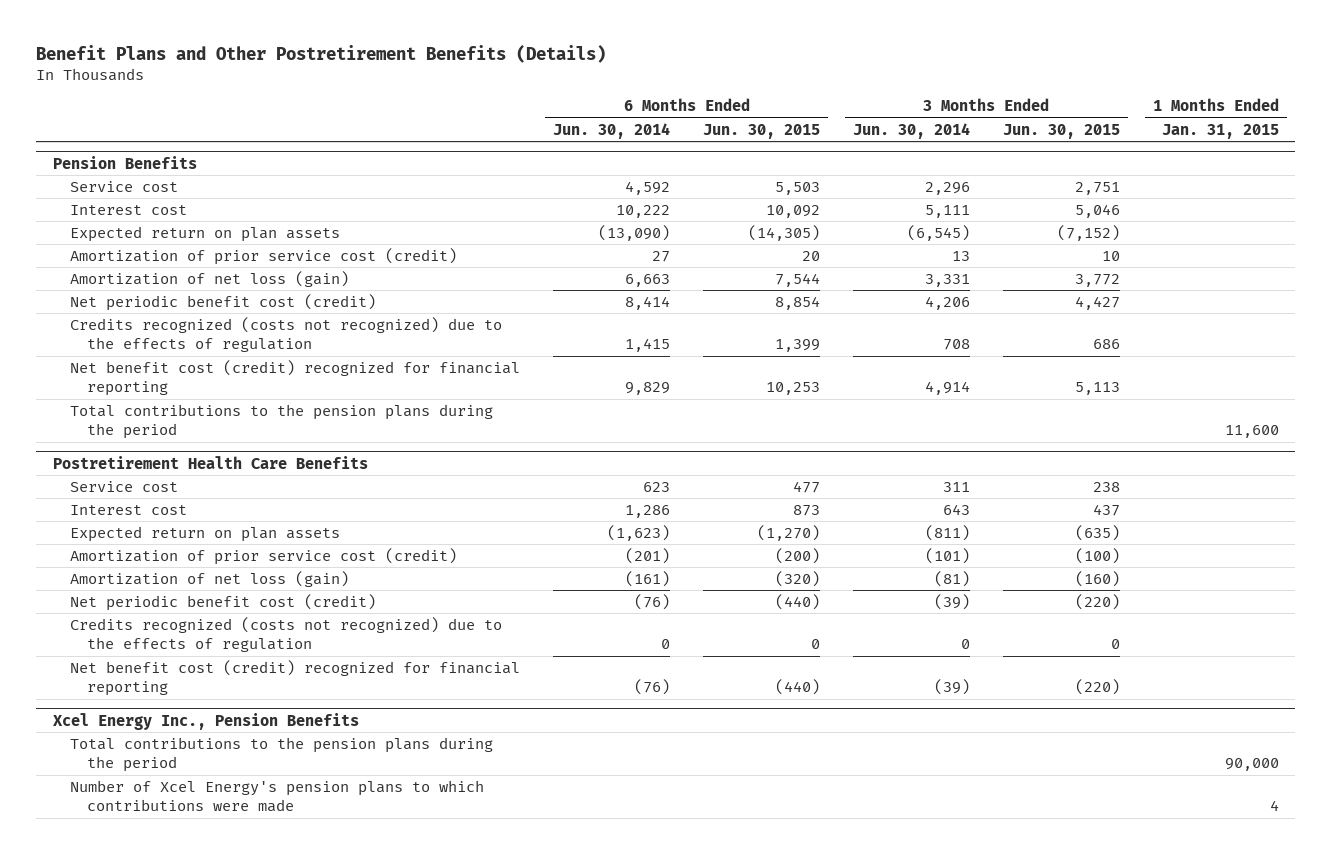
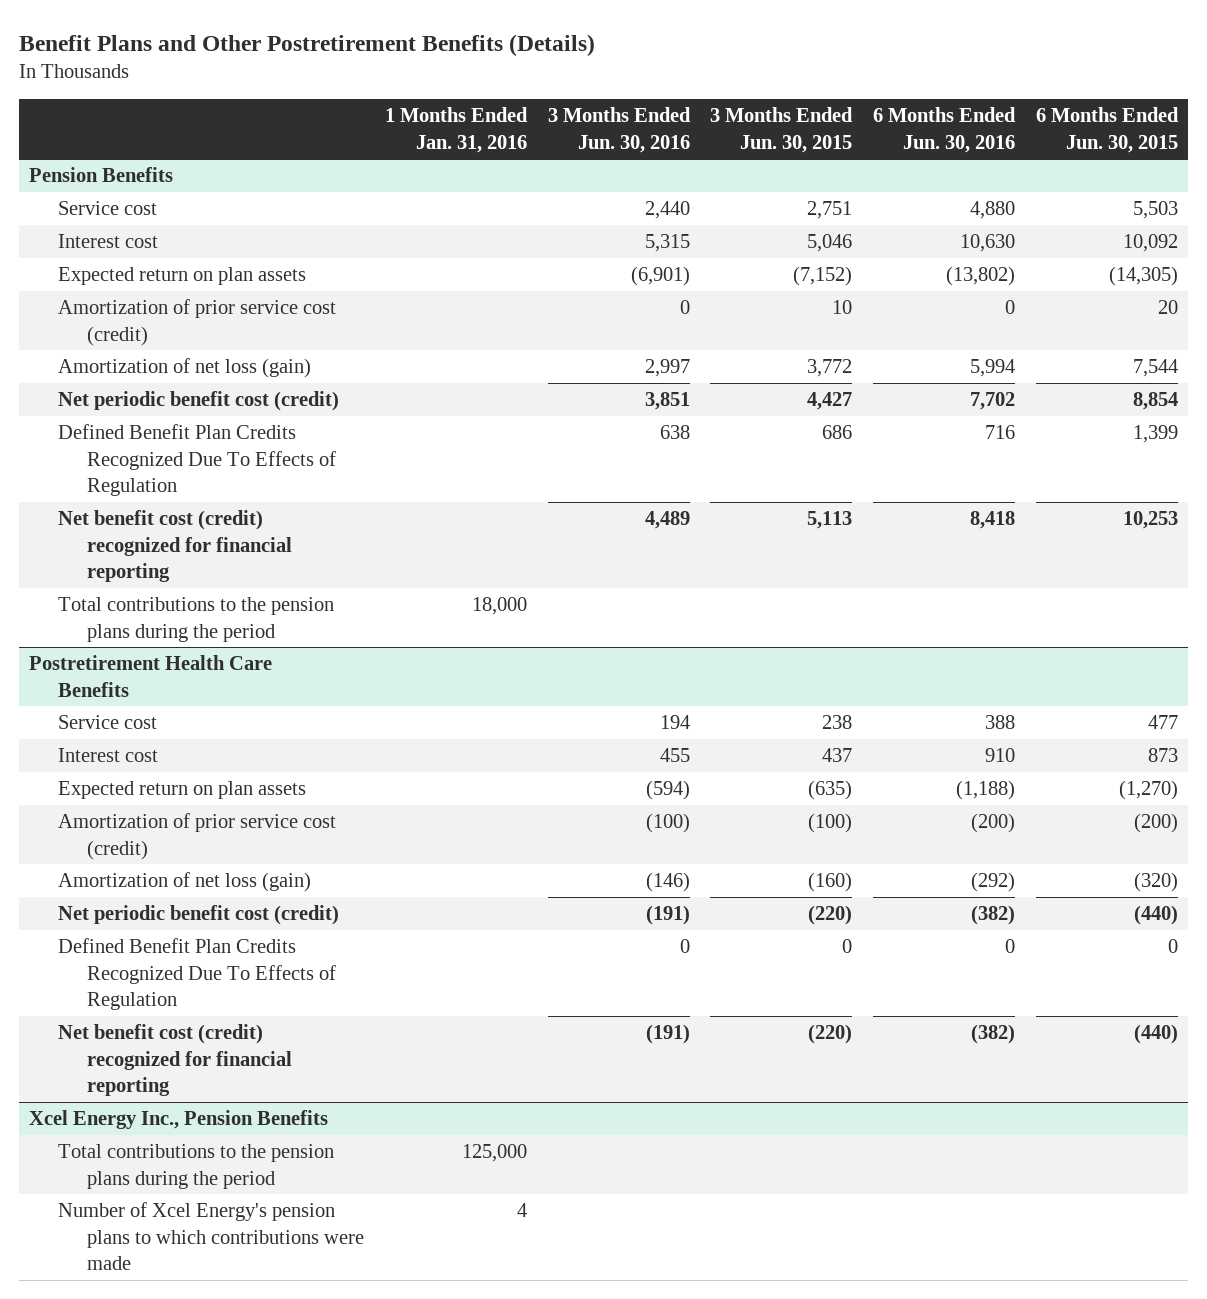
- | 6 Months Ended Jun. 30, 2014 | 6 Months Ended Jun. 30, 2015 | 3 Months Ended Jun. 30, 2014 | 3 Months Ended Jun. 30, 2015 | 1 Months Ended Jan. 31, 2015
+ | 1 Months Ended Jan. 31, 2016 | 3 Months Ended Jun. 30, 2016 | 3 Months Ended Jun. 30, 2015 | 6 Months Ended Jun. 30, 2016 | 6 Months Ended Jun. 30, 2015
@ Pension Benefits
- Credits recognized (costs not recognized) due to the effects of regulation | 1,415 | 1,399 | 708 | 686 |
+ Defined Benefit Plan Credits Recognized Due To Effects of Regulation | | 638 | 686 | 716 | 1,399
@ Postretirement Health Care Benefits
- Credits recognized (costs not recognized) due to the effects of regulation | 0 | 0 | 0 | 0 |
+ Defined Benefit Plan Credits Recognized Due To Effects of Regulation | | 0 | 0 | 0 | 0

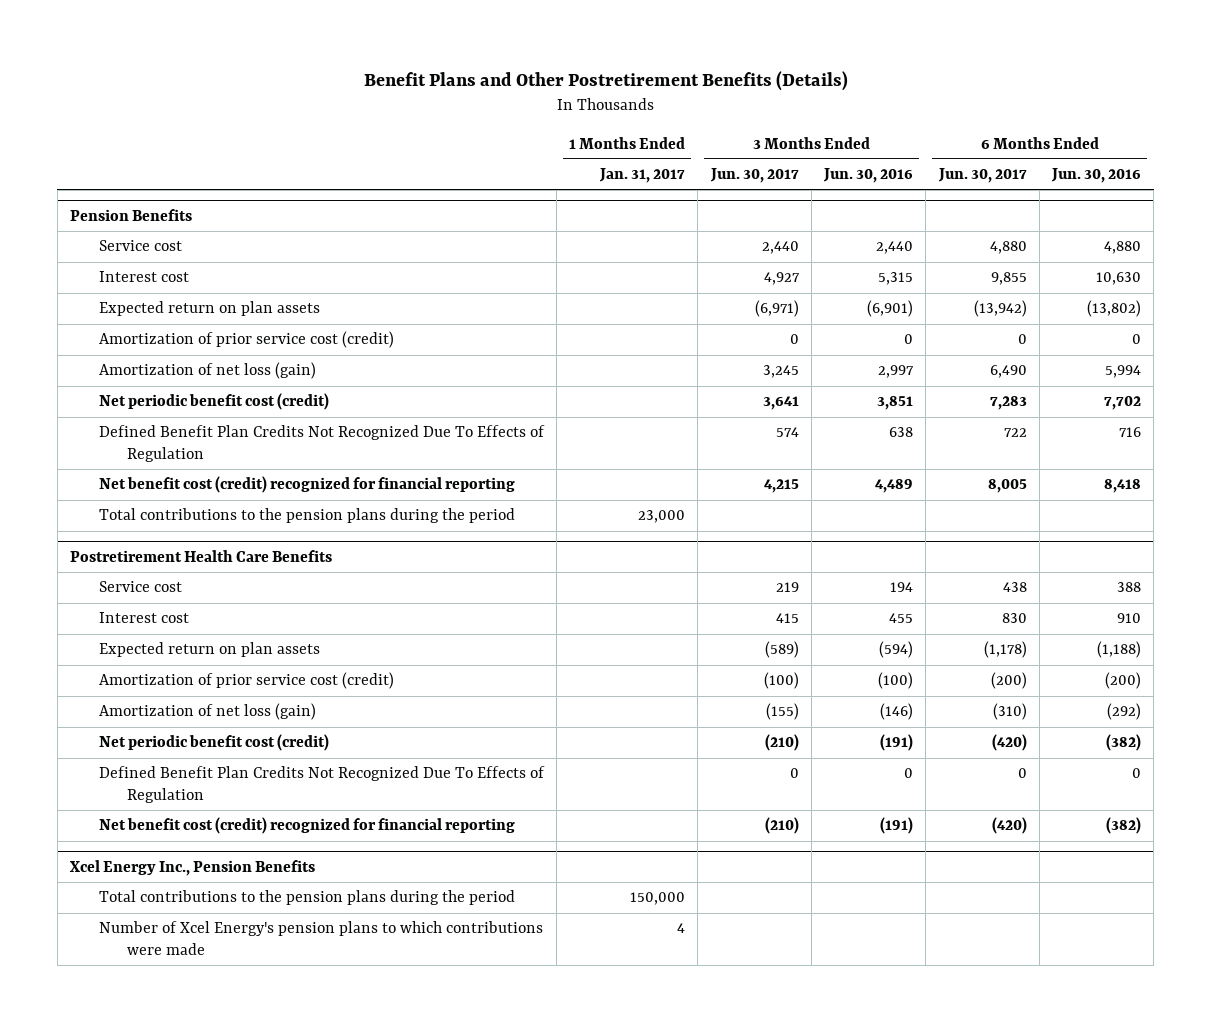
- | 1 Months Ended Jan. 31, 2016 | 3 Months Ended Jun. 30, 2016 | 3 Months Ended Jun. 30, 2015 | 6 Months Ended Jun. 30, 2016 | 6 Months Ended Jun. 30, 2015
+ | 1 Months Ended Jan. 31, 2017 | 3 Months Ended Jun. 30, 2017 | 3 Months Ended Jun. 30, 2016 | 6 Months Ended Jun. 30, 2017 | 6 Months Ended Jun. 30, 2016
@ Pension Benefits
- Defined Benefit Plan Credits Recognized Due To Effects of Regulation | | 638 | 686 | 716 | 1,399
+ Defined Benefit Plan Credits Not Recognized Due To Effects of Regulation | | 574 | 638 | 722 | 716
@ Postretirement Health Care Benefits
- Defined Benefit Plan Credits Recognized Due To Effects of Regulation | | 0 | 0 | 0 | 0
+ Defined Benefit Plan Credits Not Recognized Due To Effects of Regulation | | 0 | 0 | 0 | 0

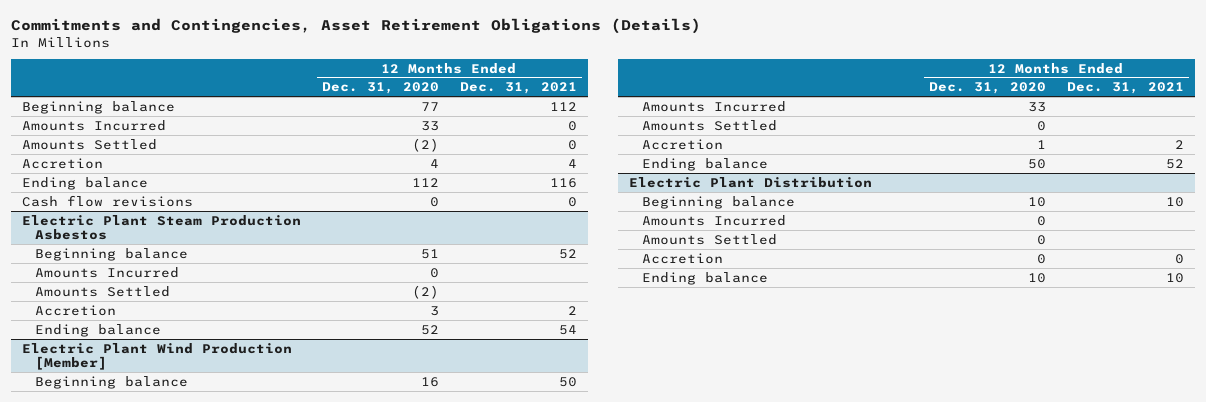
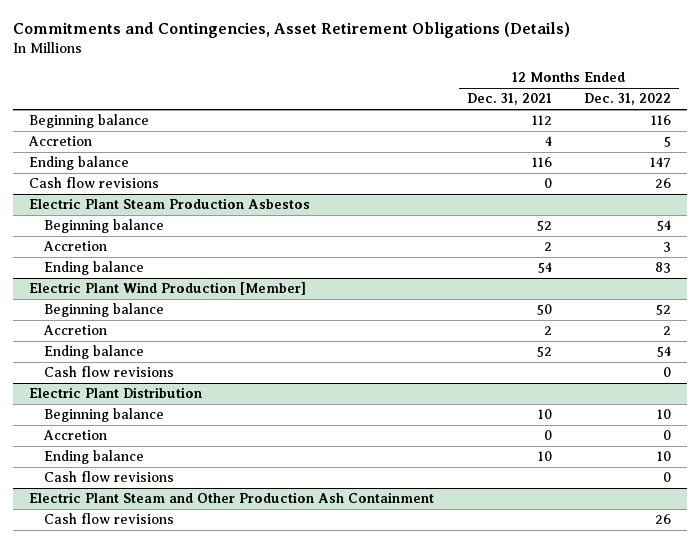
- | 12 Months Ended Dec. 31, 2020 | 12 Months Ended Dec. 31, 2021
+ | 12 Months Ended Dec. 31, 2021 | 12 Months Ended Dec. 31, 2022
- Amounts Incurred | 33 | 0
- Amounts Settled | (2) | 0
@ Electric Plant Steam Production Asbestos
- Amounts Incurred | 0 |
- Amounts Settled | (2) |
@ Electric Plant Wind Production [Member]
- Amounts Incurred | 33 |
- Amounts Settled | 0 |
+ Cash flow revisions | | 0
@ Electric Plant Distribution
- Amounts Incurred | 0 |
- Amounts Settled | 0 |
+ Cash flow revisions | | 0
+ Electric Plant Steam and Other Production Ash Containment
+ Cash flow revisions | | 26

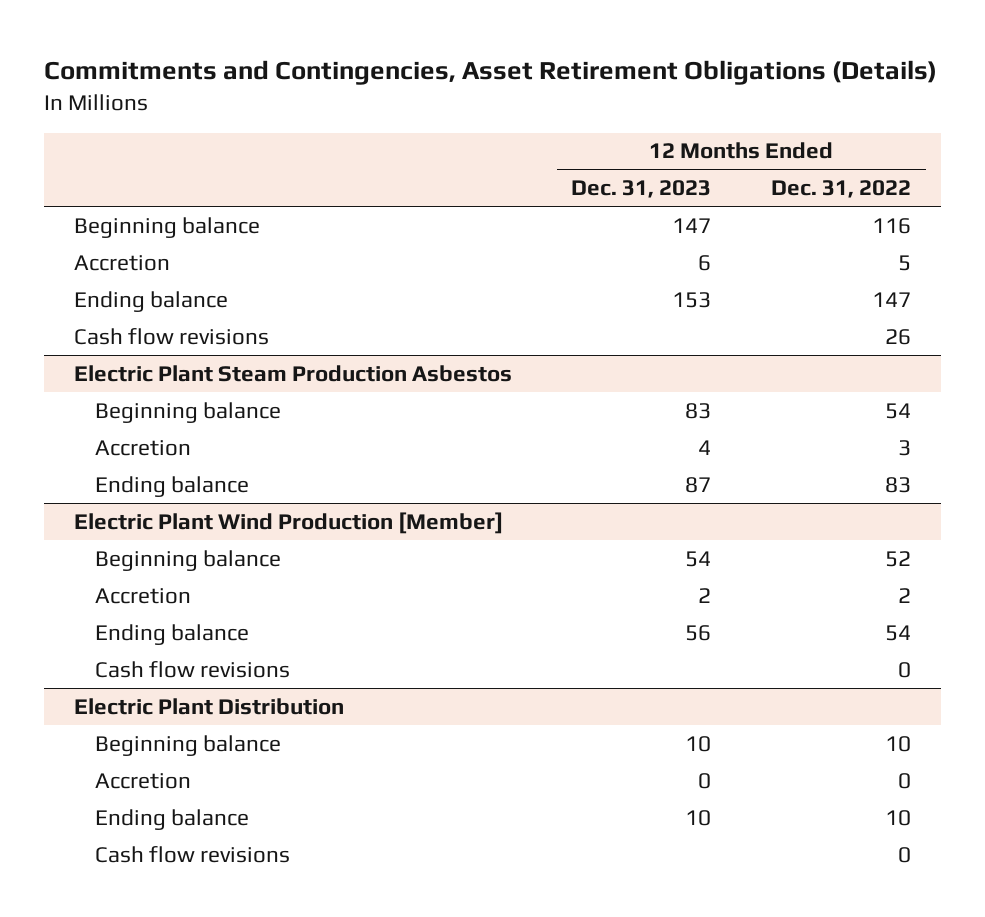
- | 12 Months Ended Dec. 31, 2021 | 12 Months Ended Dec. 31, 2022
+ | 12 Months Ended Dec. 31, 2023 | 12 Months Ended Dec. 31, 2022
- Electric Plant Steam and Other Production Ash Containment
- Cash flow revisions | | 26

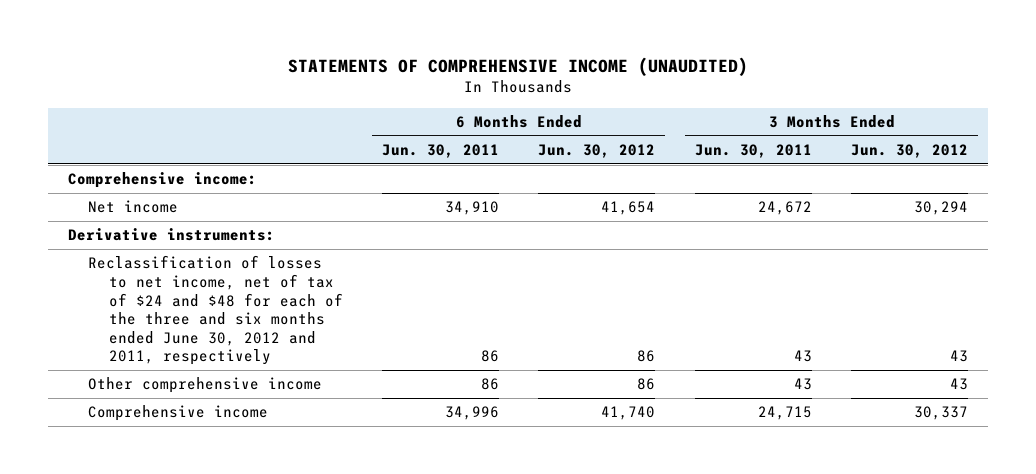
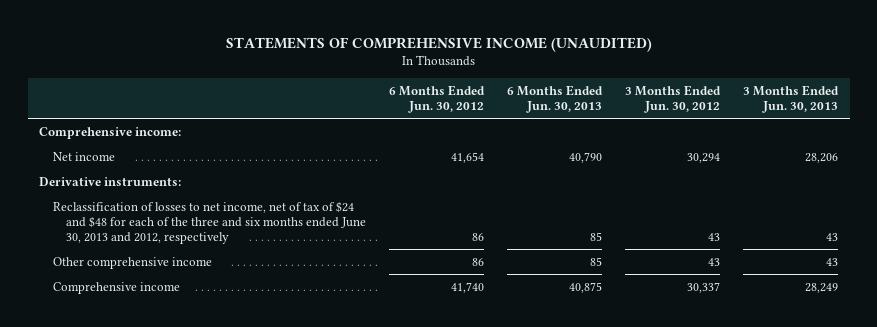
- | 6 Months Ended Jun. 30, 2011 | 6 Months Ended Jun. 30, 2012 | 3 Months Ended Jun. 30, 2011 | 3 Months Ended Jun. 30, 2012
+ | 6 Months Ended Jun. 30, 2012 | 6 Months Ended Jun. 30, 2013 | 3 Months Ended Jun. 30, 2012 | 3 Months Ended Jun. 30, 2013
- Reclassification of losses to net income, net of tax of $24 and $48 for each of the three and six months ended June 30, 2012 and 2011, respectively | 86 | 86 | 43 | 43
+ Reclassification of losses to net income, net of tax of $24 and $48 for each of the three and six months ended June 30, 2013 and 2012, respectively | 86 | 85 | 43 | 43

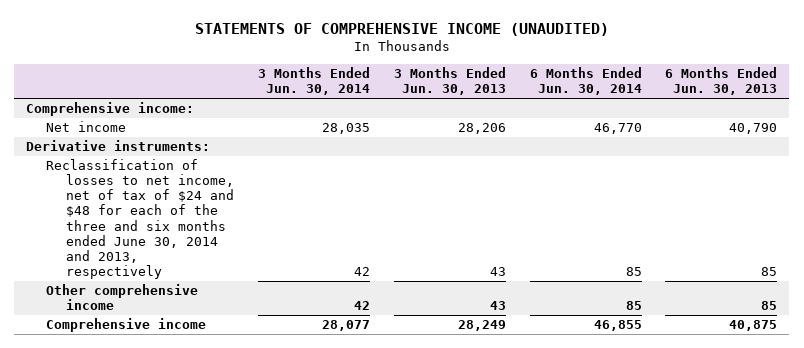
- | 6 Months Ended Jun. 30, 2012 | 6 Months Ended Jun. 30, 2013 | 3 Months Ended Jun. 30, 2012 | 3 Months Ended Jun. 30, 2013
+ | 3 Months Ended Jun. 30, 2014 | 3 Months Ended Jun. 30, 2013 | 6 Months Ended Jun. 30, 2014 | 6 Months Ended Jun. 30, 2013
- Reclassification of losses to net income, net of tax of $24 and $48 for each of the three and six months ended June 30, 2013 and 2012, respectively | 86 | 85 | 43 | 43
+ Reclassification of losses to net income, net of tax of $24 and $48 for each of the three and six months ended June 30, 2014 and 2013, respectively | 42 | 43 | 85 | 85

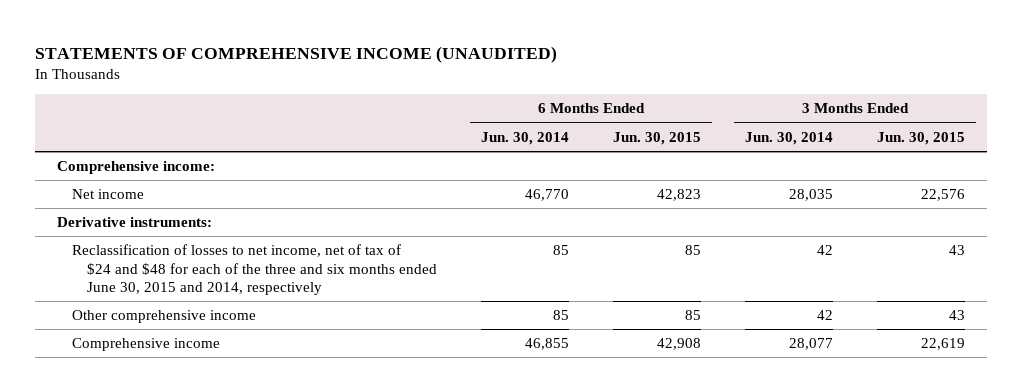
- | 3 Months Ended Jun. 30, 2014 | 3 Months Ended Jun. 30, 2013 | 6 Months Ended Jun. 30, 2014 | 6 Months Ended Jun. 30, 2013
+ | 6 Months Ended Jun. 30, 2014 | 6 Months Ended Jun. 30, 2015 | 3 Months Ended Jun. 30, 2014 | 3 Months Ended Jun. 30, 2015
- Reclassification of losses to net income, net of tax of $24 and $48 for each of the three and six months ended June 30, 2014 and 2013, respectively | 42 | 43 | 85 | 85
+ Reclassification of losses to net income, net of tax of $24 and $48 for each of the three and six months ended June 30, 2015 and 2014, respectively | 85 | 85 | 42 | 43

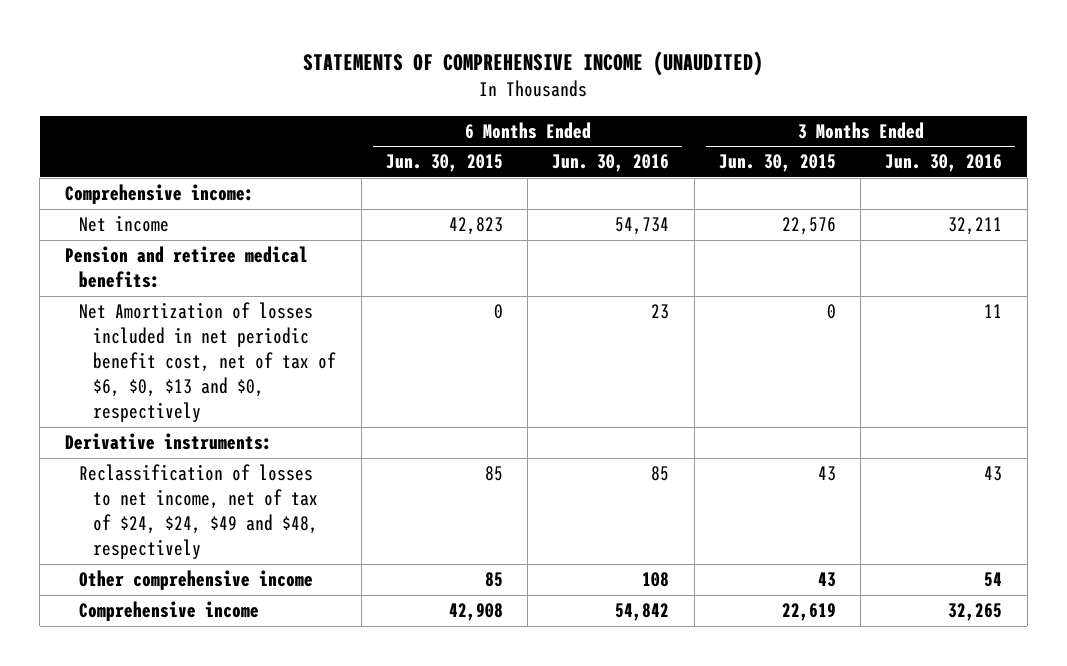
- | 6 Months Ended Jun. 30, 2014 | 6 Months Ended Jun. 30, 2015 | 3 Months Ended Jun. 30, 2014 | 3 Months Ended Jun. 30, 2015
+ | 6 Months Ended Jun. 30, 2015 | 6 Months Ended Jun. 30, 2016 | 3 Months Ended Jun. 30, 2015 | 3 Months Ended Jun. 30, 2016
+ Pension and retiree medical benefits:
+ Net Amortization of losses included in net periodic benefit cost, net of tax of $6, $0, $13 and $0, respectively | 0 | 23 | 0 | 11
- Reclassification of losses to net income, net of tax of $24 and $48 for each of the three and six months ended June 30, 2015 and 2014, respectively | 85 | 85 | 42 | 43
+ Reclassification of losses to net income, net of tax of $24, $24, $49 and $48, respectively | 85 | 85 | 43 | 43

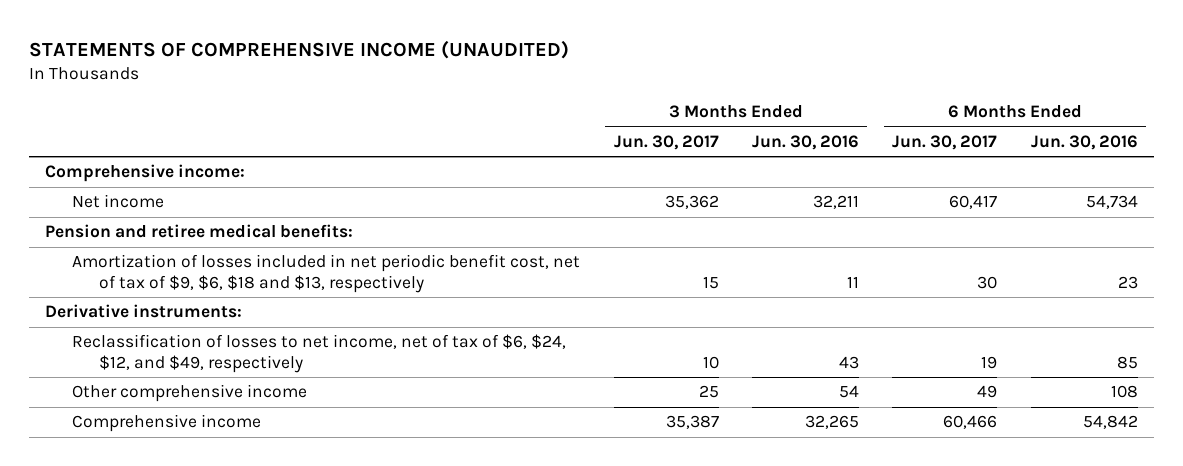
- | 6 Months Ended Jun. 30, 2015 | 6 Months Ended Jun. 30, 2016 | 3 Months Ended Jun. 30, 2015 | 3 Months Ended Jun. 30, 2016
+ | 3 Months Ended Jun. 30, 2017 | 3 Months Ended Jun. 30, 2016 | 6 Months Ended Jun. 30, 2017 | 6 Months Ended Jun. 30, 2016
- Net Amortization of losses included in net periodic benefit cost, net of tax of $6, $0, $13 and $0, respectively | 0 | 23 | 0 | 11
+ Amortization of losses included in net periodic benefit cost, net of tax of $9, $6, $18 and $13, respectively | 15 | 11 | 30 | 23
- Reclassification of losses to net income, net of tax of $24, $24, $49 and $48, respectively | 85 | 85 | 43 | 43
+ Reclassification of losses to net income, net of tax of $6, $24, $12, and $49, respectively | 10 | 43 | 19 | 85

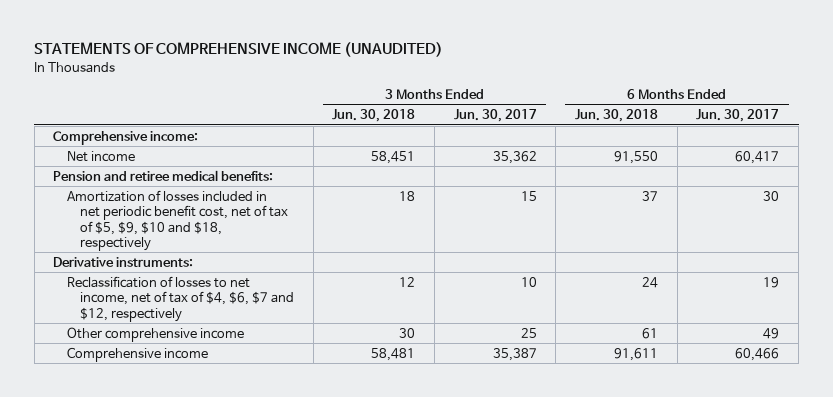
- | 3 Months Ended Jun. 30, 2017 | 3 Months Ended Jun. 30, 2016 | 6 Months Ended Jun. 30, 2017 | 6 Months Ended Jun. 30, 2016
+ | 3 Months Ended Jun. 30, 2018 | 3 Months Ended Jun. 30, 2017 | 6 Months Ended Jun. 30, 2018 | 6 Months Ended Jun. 30, 2017
- Amortization of losses included in net periodic benefit cost, net of tax of $9, $6, $18 and $13, respectively | 15 | 11 | 30 | 23
+ Amortization of losses included in net periodic benefit cost, net of tax of $5, $9, $10 and $18, respectively | 18 | 15 | 37 | 30
- Reclassification of losses to net income, net of tax of $6, $24, $12, and $49, respectively | 10 | 43 | 19 | 85
+ Reclassification of losses to net income, net of tax of $4, $6, $7 and $12, respectively | 12 | 10 | 24 | 19

